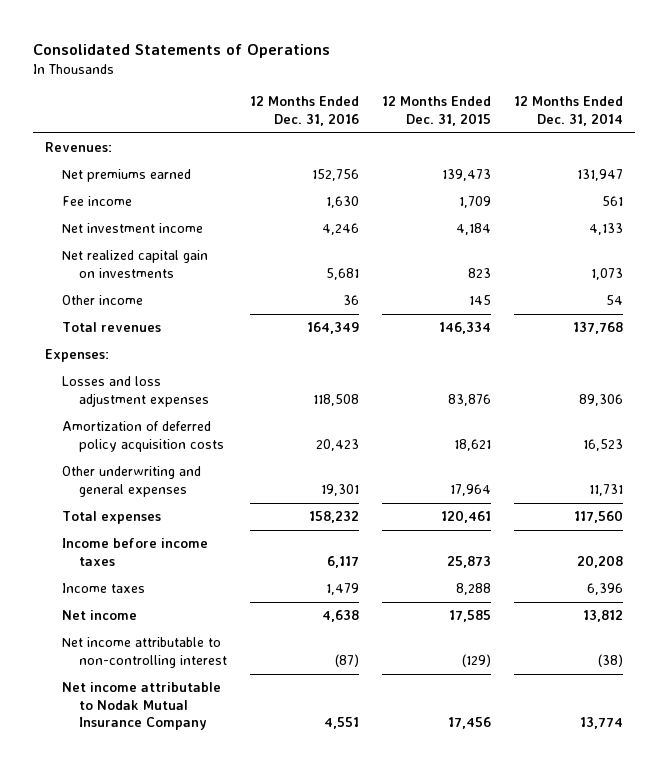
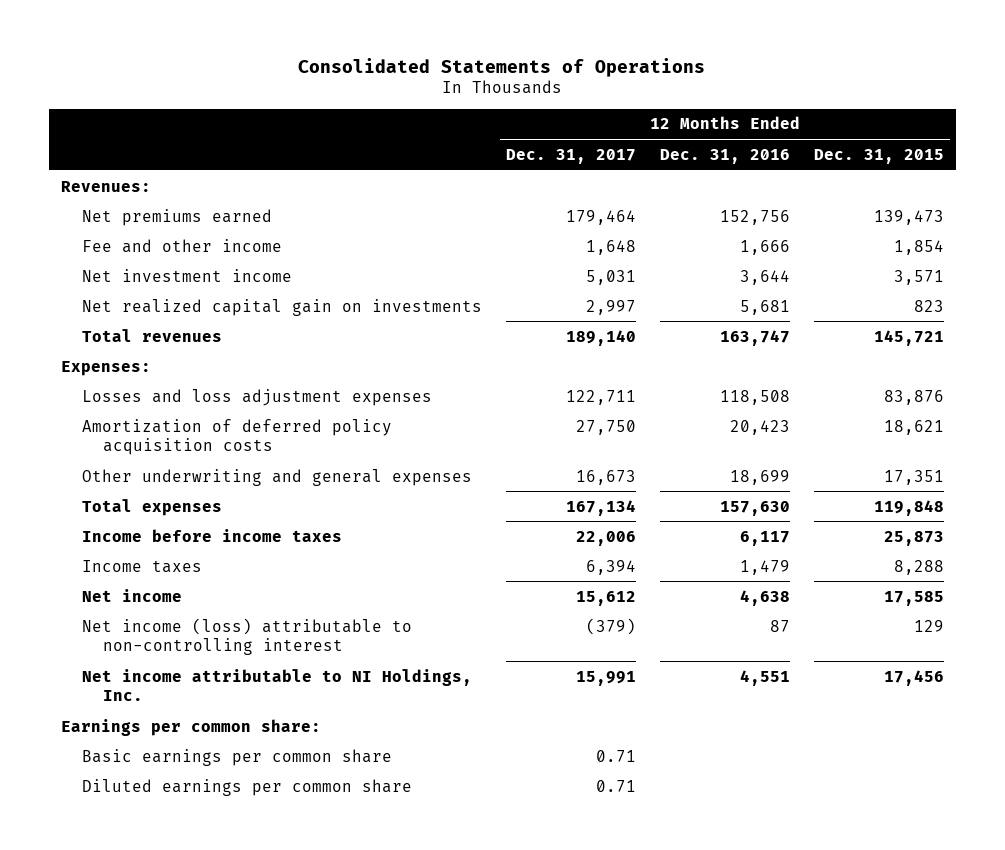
- | 12 Months Ended Dec. 31, 2016 | 12 Months Ended Dec. 31, 2015 | 12 Months Ended Dec. 31, 2014
+ | 12 Months Ended Dec. 31, 2017 | 12 Months Ended Dec. 31, 2016 | 12 Months Ended Dec. 31, 2015
- Fee income | 1,630 | 1,709 | 561
- Net investment income | 4,246 | 4,184 | 4,133
+ Fee and other income | 1,648 | 1,666 | 1,854
+ Net investment income | 5,031 | 3,644 | 3,571
- Other income | 36 | 145 | 54
- Total revenues | 164,349 | 146,334 | 137,768
+ Total revenues | 189,140 | 163,747 | 145,721
- Other underwriting and general expenses | 19,301 | 17,964 | 11,731
- Total expenses | 158,232 | 120,461 | 117,560
+ Other underwriting and general expenses | 16,673 | 18,699 | 17,351
+ Total expenses | 167,134 | 157,630 | 119,848
- Net income attributable to non-controlling interest | (87) | (129) | (38)
- Net income attributable to Nodak Mutual Insurance Company | 4,551 | 17,456 | 13,774
+ Net income (loss) attributable to non-controlling interest | (379) | 87 | 129
+ Net income attributable to NI Holdings, Inc. | 15,991 | 4,551 | 17,456
+ Earnings per common share:
+ Basic earnings per common share | 0.71 | |
+ Diluted earnings per common share | 0.71 | |

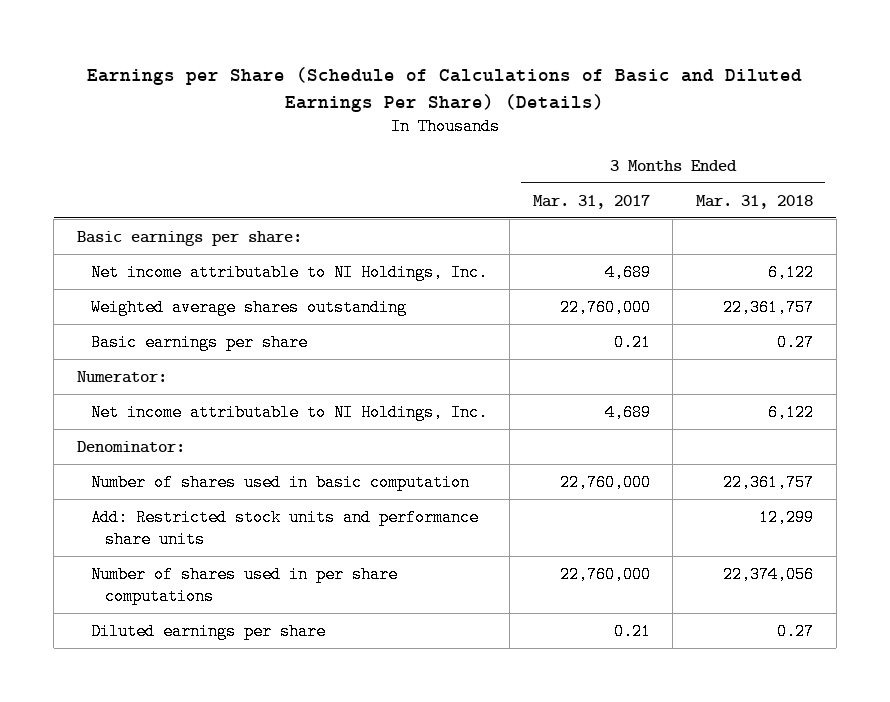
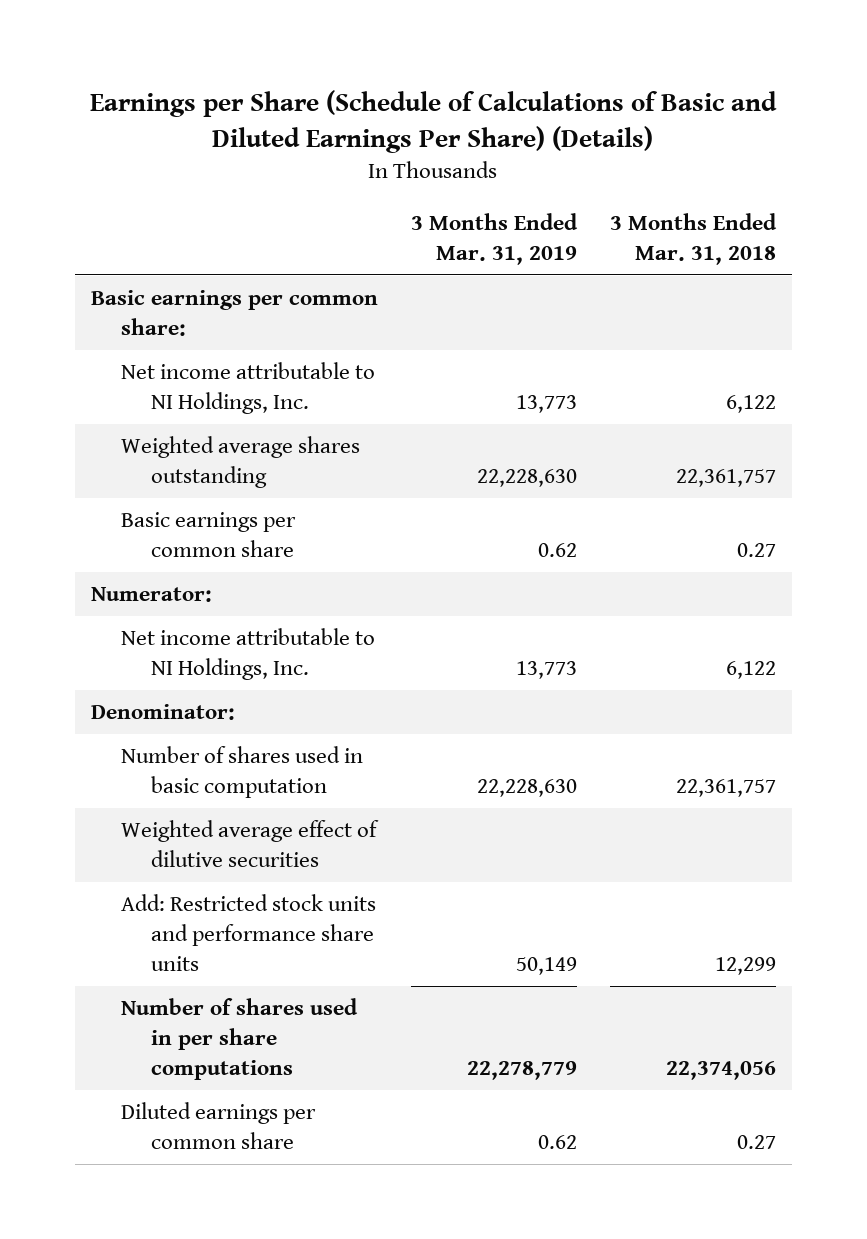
- | 3 Months Ended Mar. 31, 2017 | 3 Months Ended Mar. 31, 2018
+ | 3 Months Ended Mar. 31, 2019 | 3 Months Ended Mar. 31, 2018
- Basic earnings per share:
+ Basic earnings per common share:
- Basic earnings per share | 0.21 | 0.27
+ Basic earnings per common share | 0.62 | 0.27
+ Weighted average effect of dilutive securities
- Diluted earnings per share | 0.21 | 0.27
+ Diluted earnings per common share | 0.62 | 0.27

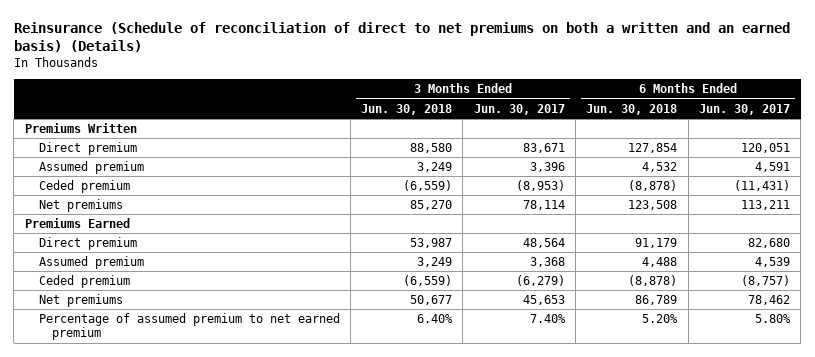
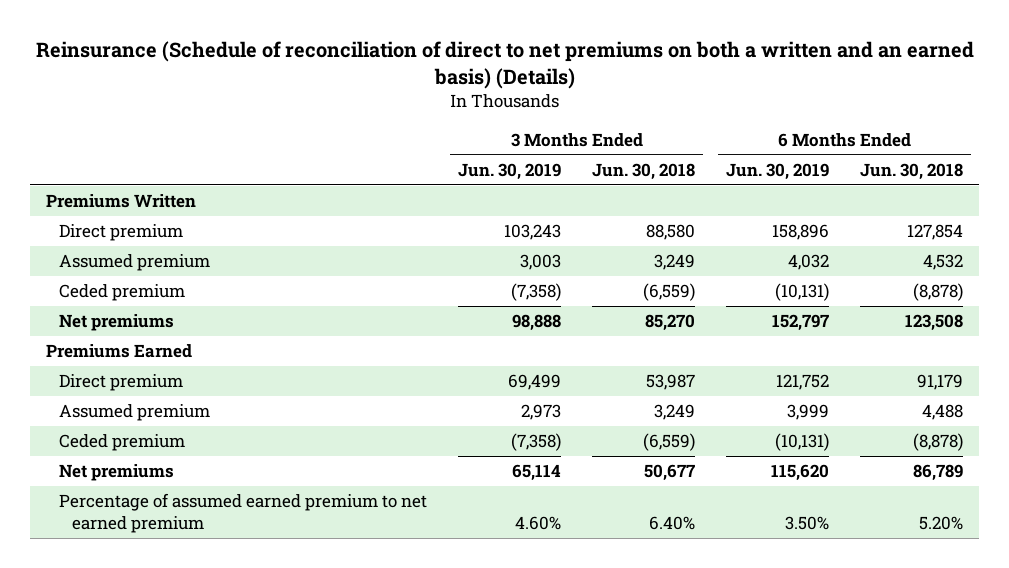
- | 3 Months Ended Jun. 30, 2018 | 3 Months Ended Jun. 30, 2017 | 6 Months Ended Jun. 30, 2018 | 6 Months Ended Jun. 30, 2017
+ | 3 Months Ended Jun. 30, 2019 | 3 Months Ended Jun. 30, 2018 | 6 Months Ended Jun. 30, 2019 | 6 Months Ended Jun. 30, 2018
- Percentage of assumed premium to net earned premium | 6.40% | 7.40% | 5.20% | 5.80%
+ Percentage of assumed earned premium to net earned premium | 4.60% | 6.40% | 3.50% | 5.20%

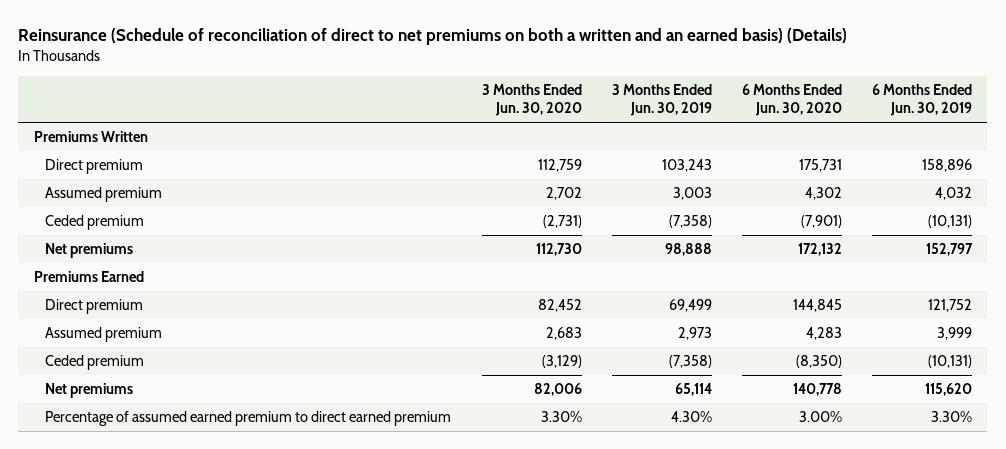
- | 3 Months Ended Jun. 30, 2019 | 3 Months Ended Jun. 30, 2018 | 6 Months Ended Jun. 30, 2019 | 6 Months Ended Jun. 30, 2018
+ | 3 Months Ended Jun. 30, 2020 | 3 Months Ended Jun. 30, 2019 | 6 Months Ended Jun. 30, 2020 | 6 Months Ended Jun. 30, 2019
- Percentage of assumed earned premium to net earned premium | 4.60% | 6.40% | 3.50% | 5.20%
+ Percentage of assumed earned premium to direct earned premium | 3.30% | 4.30% | 3.00% | 3.30%

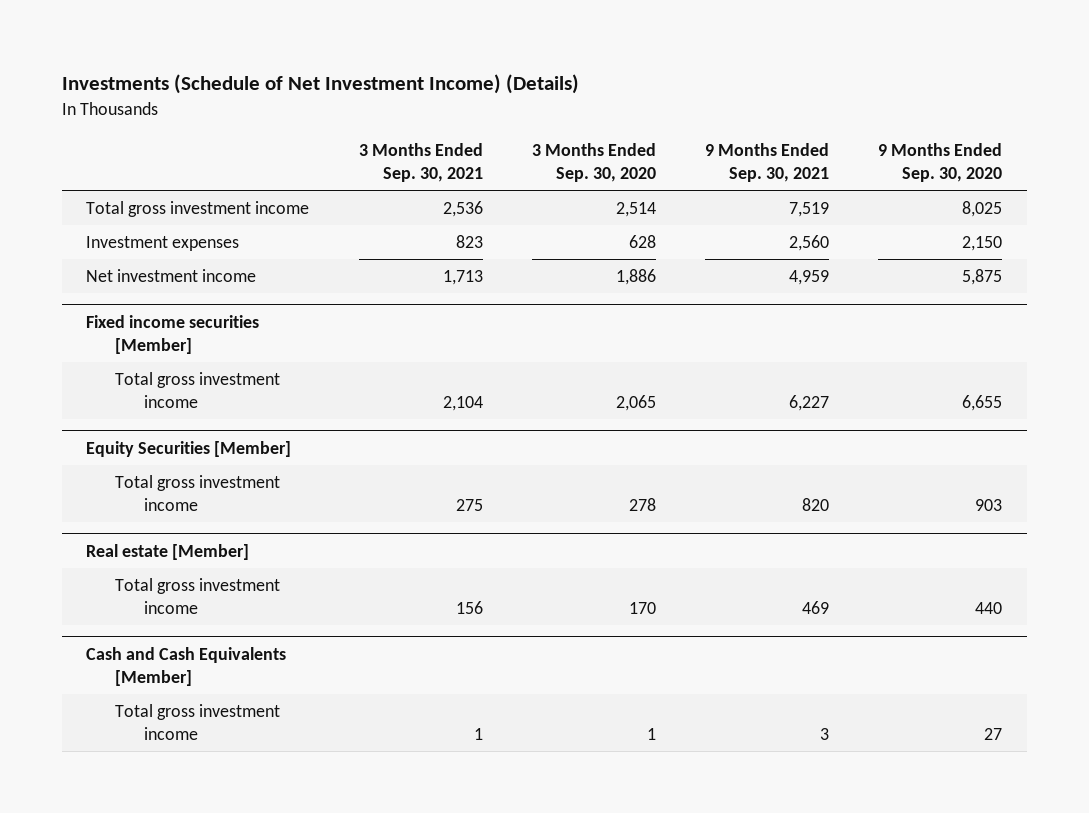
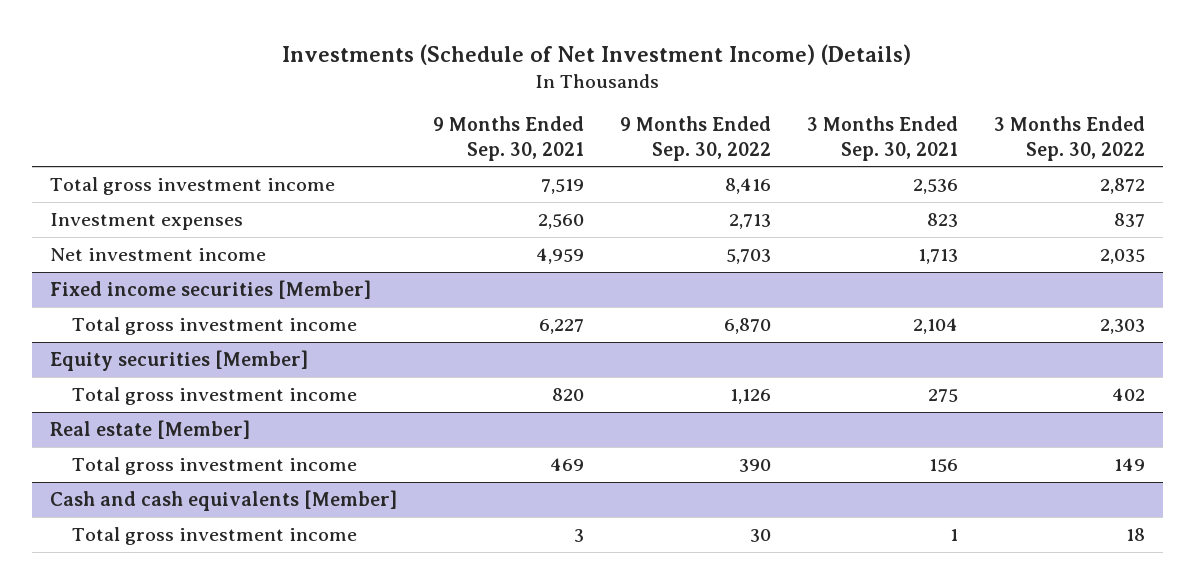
- | 3 Months Ended Sep. 30, 2021 | 3 Months Ended Sep. 30, 2020 | 9 Months Ended Sep. 30, 2021 | 9 Months Ended Sep. 30, 2020
+ | 9 Months Ended Sep. 30, 2021 | 9 Months Ended Sep. 30, 2022 | 3 Months Ended Sep. 30, 2021 | 3 Months Ended Sep. 30, 2022
- Equity Securities [Member]
+ Equity securities [Member]
- Cash and Cash Equivalents [Member]
+ Cash and cash equivalents [Member]

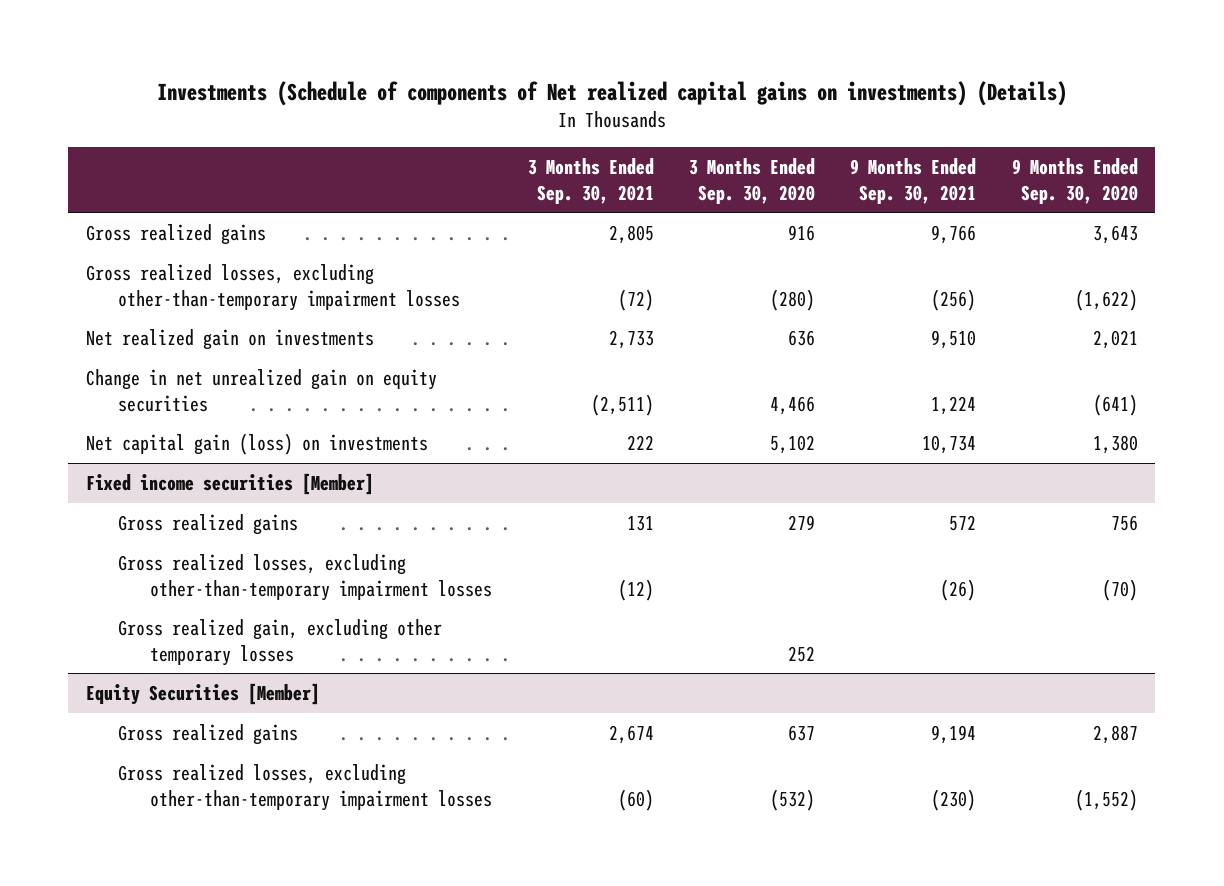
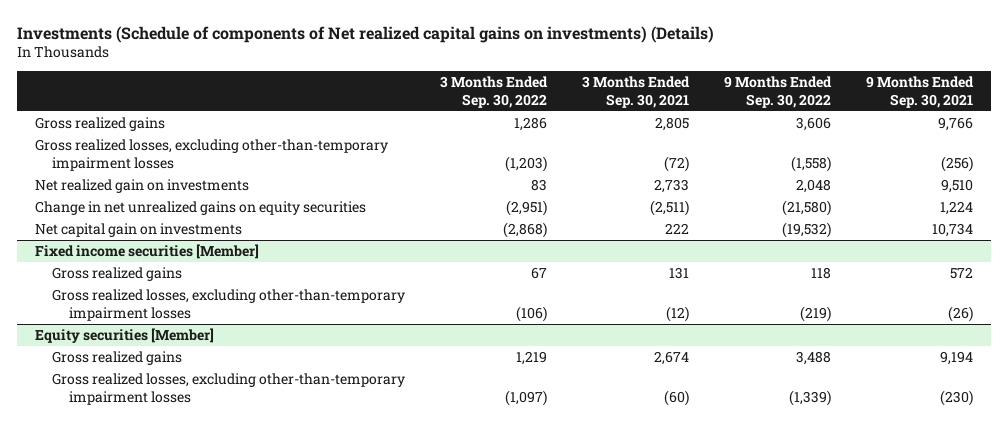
- | 3 Months Ended Sep. 30, 2021 | 3 Months Ended Sep. 30, 2020 | 9 Months Ended Sep. 30, 2021 | 9 Months Ended Sep. 30, 2020
+ | 3 Months Ended Sep. 30, 2022 | 3 Months Ended Sep. 30, 2021 | 9 Months Ended Sep. 30, 2022 | 9 Months Ended Sep. 30, 2021
- Change in net unrealized gain on equity securities | (2,511) | 4,466 | 1,224 | (641)
- Net capital gain (loss) on investments | 222 | 5,102 | 10,734 | 1,380
+ Change in net unrealized gains on equity securities | (2,951) | (2,511) | (21,580) | 1,224
+ Net capital gain on investments | (2,868) | 222 | (19,532) | 10,734
@ Fixed income securities [Member]
- Gross realized gain, excluding other temporary losses | | 252 | |
- Equity Securities [Member]
+ Equity securities [Member]

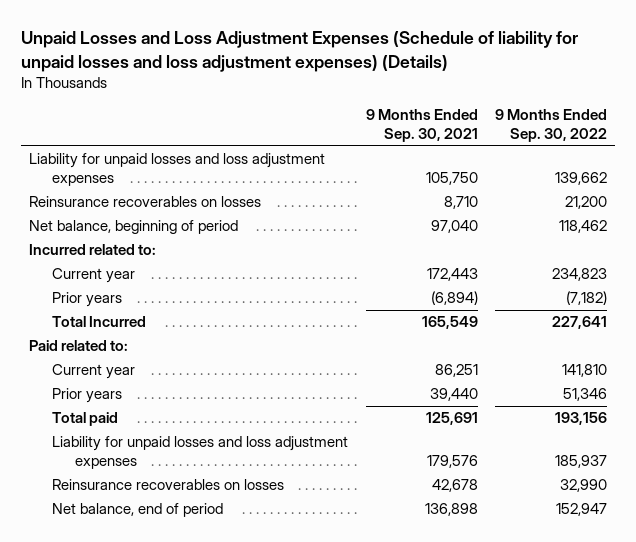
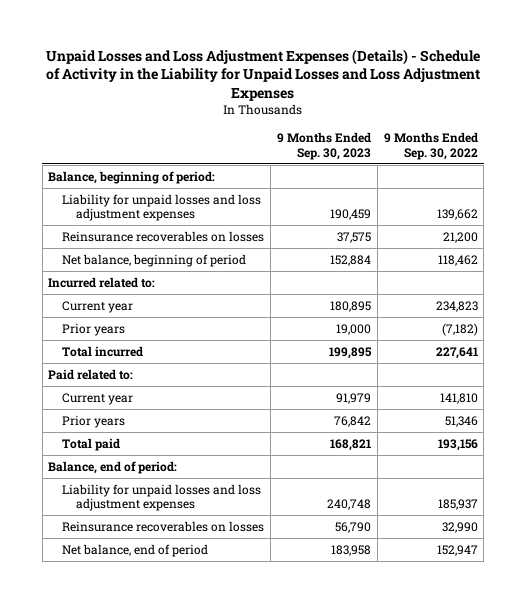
- Unpaid Losses and Loss Adjustment Expenses (Schedule of liability for unpaid losses and loss adjustment expenses) (Details)
+ Unpaid Losses and Loss Adjustment Expenses (Details) - Schedule of Activity in the Liability for Unpaid Losses and Loss Adjustment Expenses
- | 9 Months Ended Sep. 30, 2021 | 9 Months Ended Sep. 30, 2022
+ | 9 Months Ended Sep. 30, 2023 | 9 Months Ended Sep. 30, 2022
+ Balance, beginning of period:
- Total Incurred | 165,549 | 227,641
+ Total incurred | 199,895 | 227,641
+ Balance, end of period:

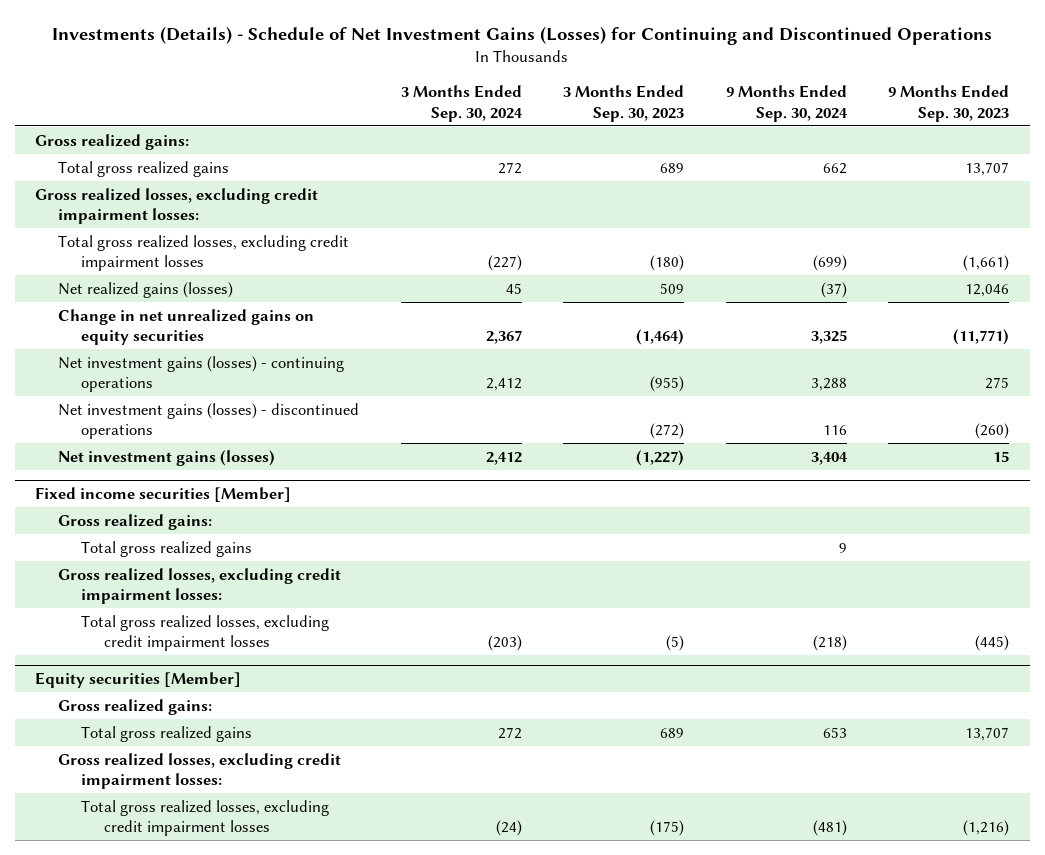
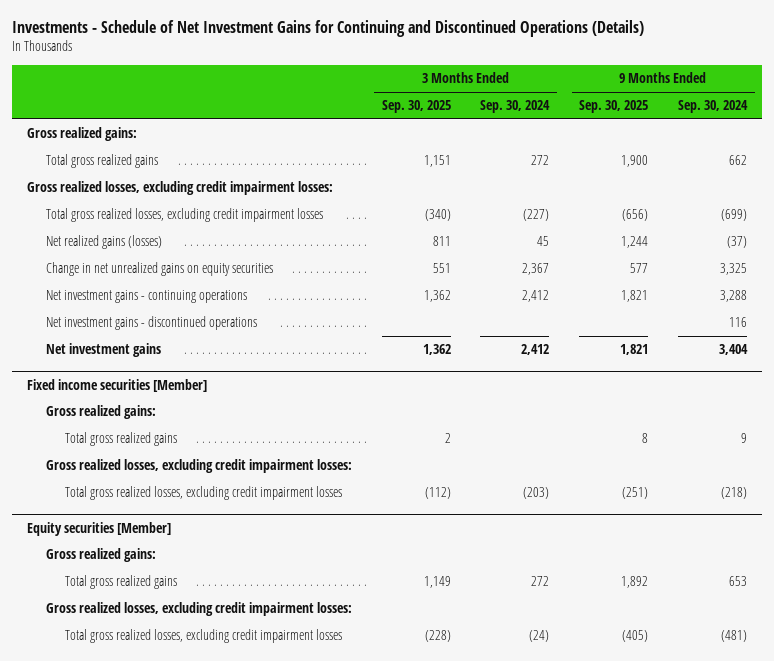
- Investments (Details) - Schedule of Net Investment Gains (Losses) for Continuing and Discontinued Operations
+ Investments - Schedule of Net Investment Gains for Continuing and Discontinued Operations (Details)
- | 3 Months Ended Sep. 30, 2024 | 3 Months Ended Sep. 30, 2023 | 9 Months Ended Sep. 30, 2024 | 9 Months Ended Sep. 30, 2023
+ | 3 Months Ended Sep. 30, 2025 | 3 Months Ended Sep. 30, 2024 | 9 Months Ended Sep. 30, 2025 | 9 Months Ended Sep. 30, 2024
- Net investment gains (losses) - continuing operations | 2,412 | (955) | 3,288 | 275
- Net investment gains (losses) - discontinued operations | | (272) | 116 | (260)
- Net investment gains (losses) | 2,412 | (1,227) | 3,404 | 15
+ Net investment gains - continuing operations | 1,362 | 2,412 | 1,821 | 3,288
+ Net investment gains - discontinued operations | | | | 116
+ Net investment gains | 1,362 | 2,412 | 1,821 | 3,404

